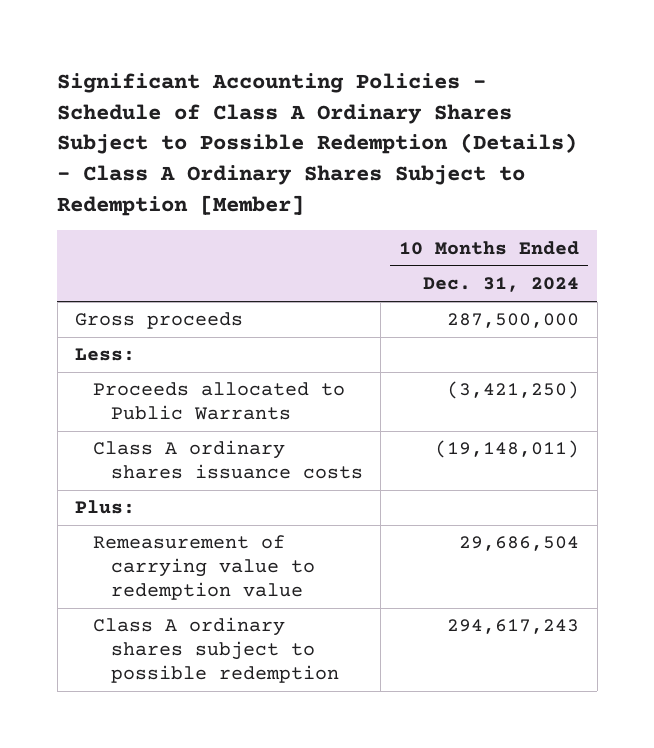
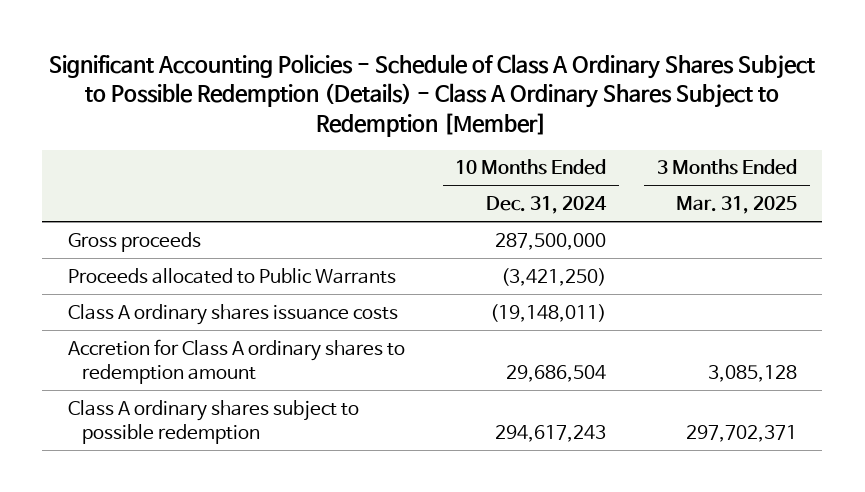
- | 10 Months Ended Dec. 31, 2024
+ | 10 Months Ended Dec. 31, 2024 | 3 Months Ended Mar. 31, 2025
- Less:
- Plus:
- Remeasurement of carrying value to redemption value | 29,686,504
+ Accretion for Class A ordinary shares to redemption amount | 29,686,504 | 3,085,128

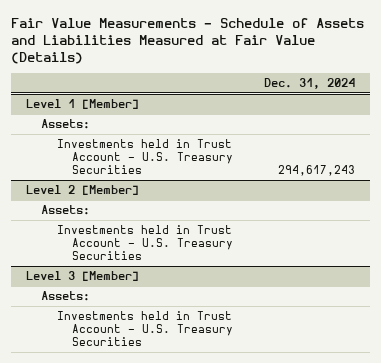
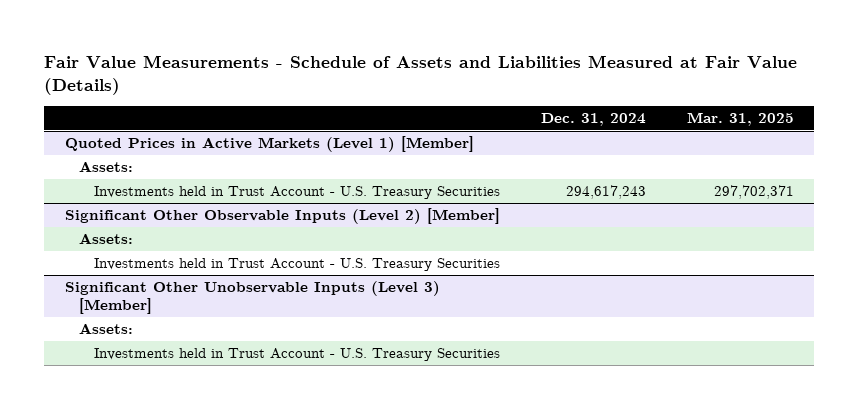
- | Dec. 31, 2024
+ | Dec. 31, 2024 | Mar. 31, 2025
- Level 1 [Member]
+ Quoted Prices in Active Markets (Level 1) [Member]
- Level 2 [Member]
+ Significant Other Observable Inputs (Level 2) [Member]
- Level 3 [Member]
+ Significant Other Unobservable Inputs (Level 3) [Member]

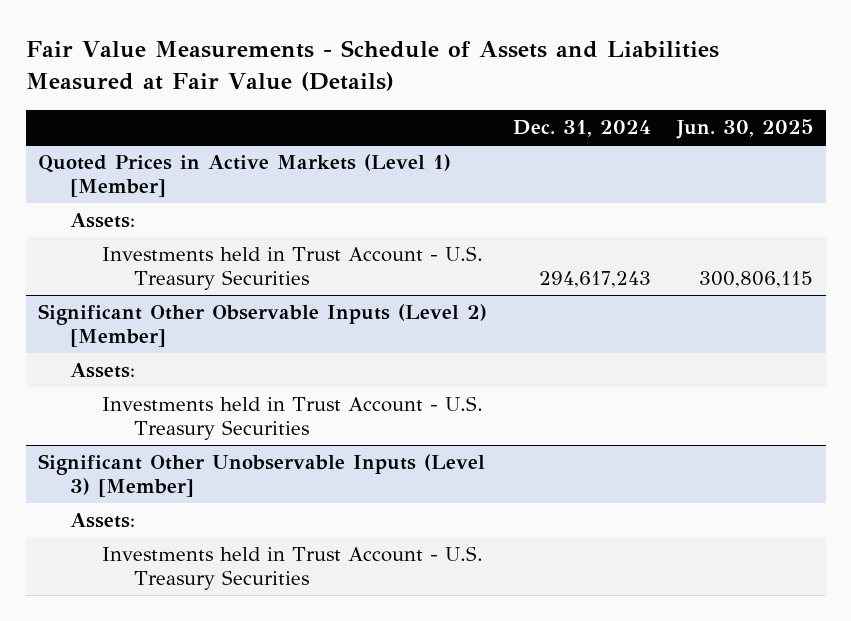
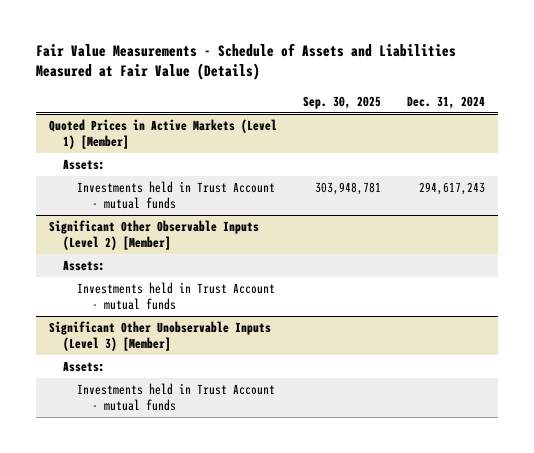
- | Dec. 31, 2024 | Jun. 30, 2025
+ | Sep. 30, 2025 | Dec. 31, 2024
@ Quoted Prices in Active Markets (Level 1) [Member]
- Investments held in Trust Account - U.S. Treasury Securities | 294,617,243 | 300,806,115
+ Investments held in Trust Account - mutual funds | 303,948,781 | 294,617,243
@ Significant Other Observable Inputs (Level 2) [Member]
- Investments held in Trust Account - U.S. Treasury Securities
+ Investments held in Trust Account - mutual funds
@ Significant Other Unobservable Inputs (Level 3) [Member]
- Investments held in Trust Account - U.S. Treasury Securities
+ Investments held in Trust Account - mutual funds

